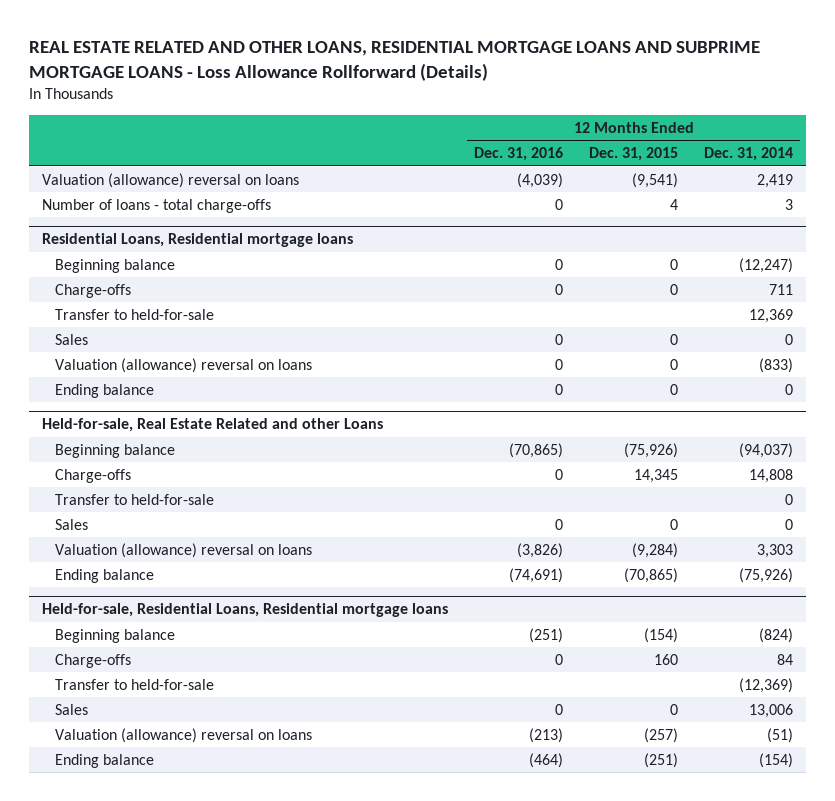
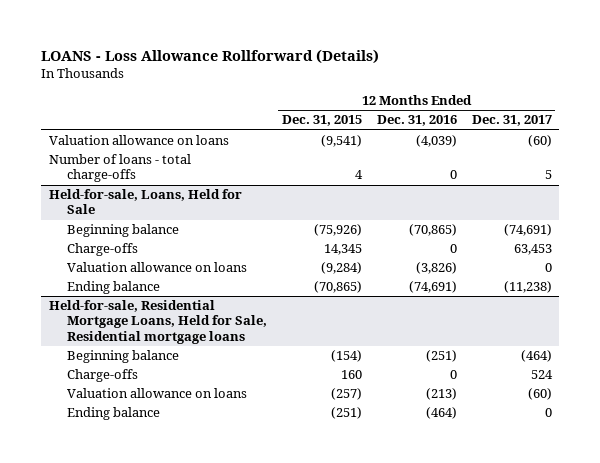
- REAL ESTATE RELATED AND OTHER LOANS, RESIDENTIAL MORTGAGE LOANS AND SUBPRIME MORTGAGE LOANS - Loss Allowance Rollforward (Details)
+ LOANS - Loss Allowance Rollforward (Details)
- | 12 Months Ended Dec. 31, 2016 | 12 Months Ended Dec. 31, 2015 | 12 Months Ended Dec. 31, 2014
+ | 12 Months Ended Dec. 31, 2015 | 12 Months Ended Dec. 31, 2016 | 12 Months Ended Dec. 31, 2017
- Valuation (allowance) reversal on loans | (4,039) | (9,541) | 2,419
+ Valuation allowance on loans | (9,541) | (4,039) | (60)
- Residential Loans, Residential mortgage loans
- Beginning balance | 0 | 0 | (12,247)
- Charge-offs | 0 | 0 | 711
- Transfer to held-for-sale | | | 12,369
- Sales | 0 | 0 | 0
- Valuation (allowance) reversal on loans | 0 | 0 | (833)
- Ending balance | 0 | 0 | 0
- Held-for-sale, Real Estate Related and other Loans
+ Held-for-sale, Loans, Held for Sale
- Transfer to held-for-sale | | | 0
- Sales | 0 | 0 | 0
- Valuation (allowance) reversal on loans | (3,826) | (9,284) | 3,303
+ Valuation allowance on loans | (9,284) | (3,826) | 0
- Held-for-sale, Residential Loans, Residential mortgage loans
+ Held-for-sale, Residential Mortgage Loans, Held for Sale, Residential mortgage loans
- Transfer to held-for-sale | | | (12,369)
- Sales | 0 | 0 | 13,006
- Valuation (allowance) reversal on loans | (213) | (257) | (51)
+ Valuation allowance on loans | (257) | (213) | (60)

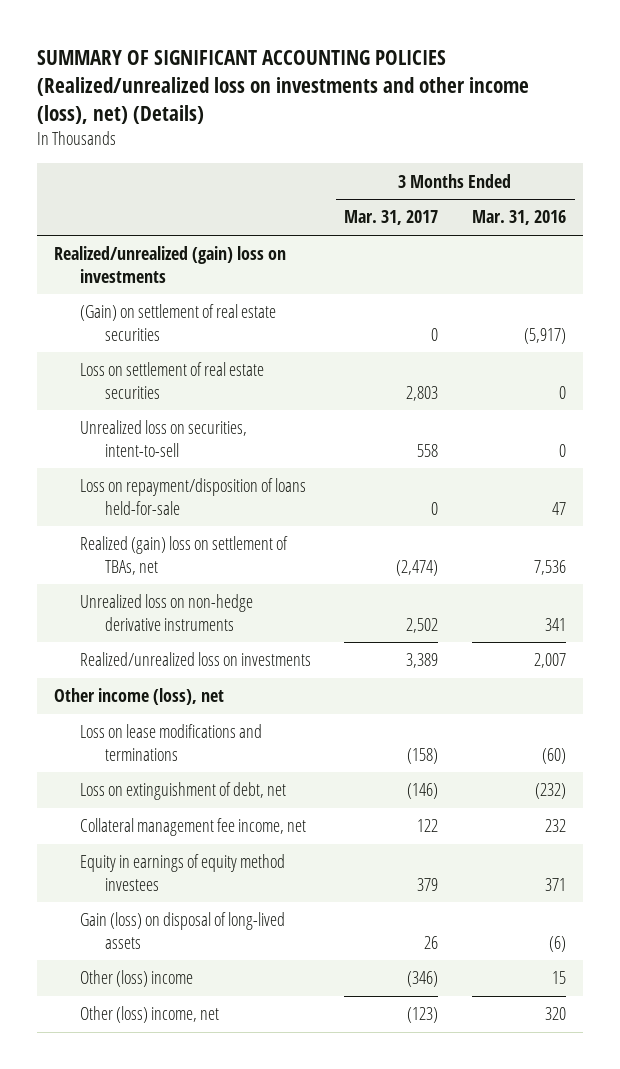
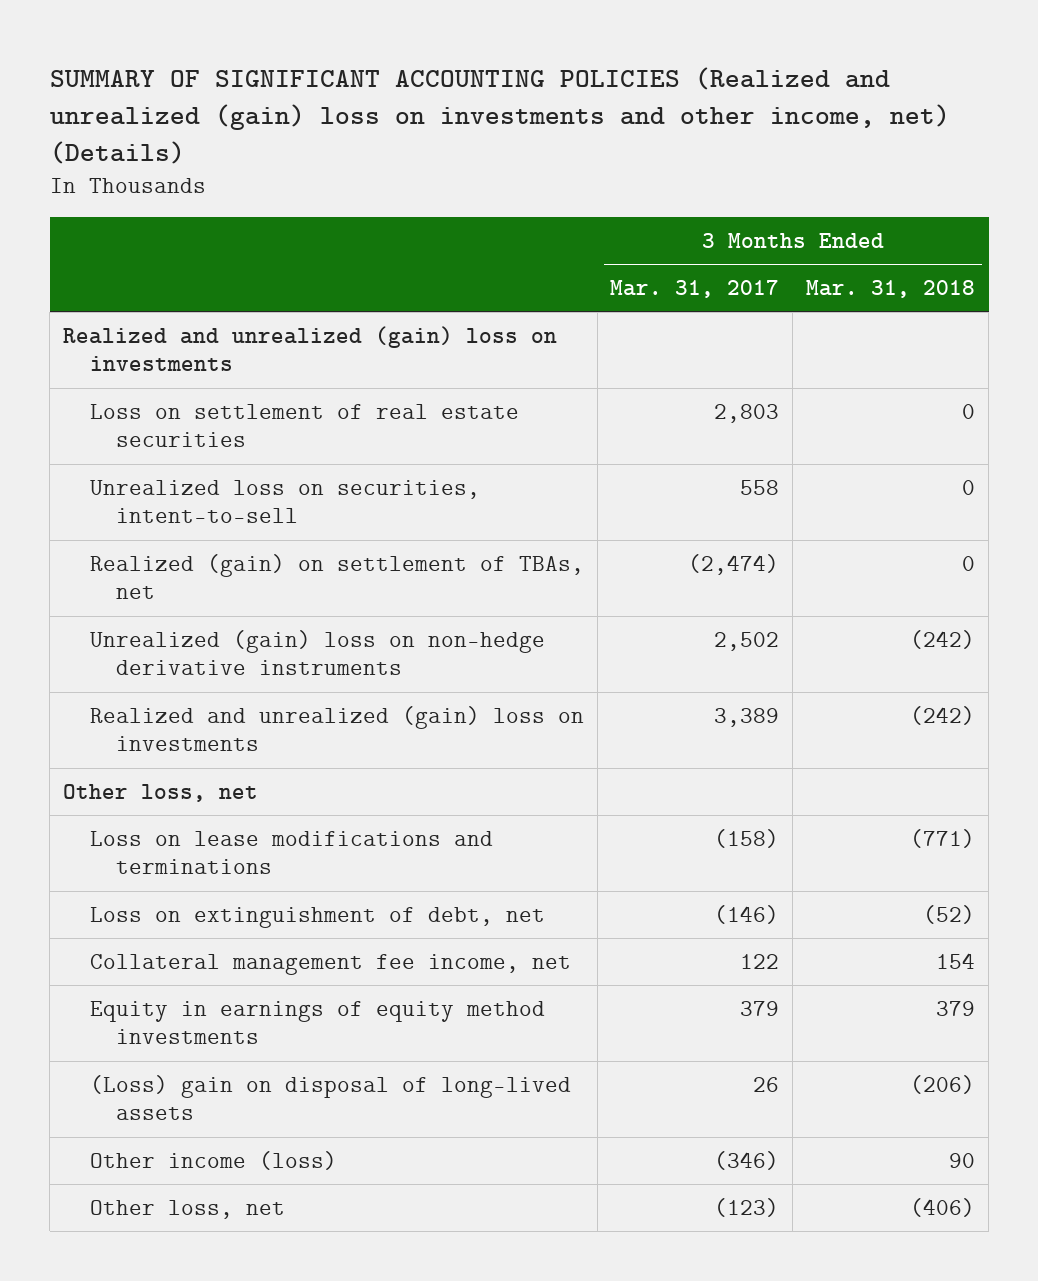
- SUMMARY OF SIGNIFICANT ACCOUNTING POLICIES (Realized/unrealized loss on investments and other income (loss), net) (Details)
+ SUMMARY OF SIGNIFICANT ACCOUNTING POLICIES (Realized and unrealized (gain) loss on investments and other income, net) (Details)
- | 3 Months Ended Mar. 31, 2017 | 3 Months Ended Mar. 31, 2016
+ | 3 Months Ended Mar. 31, 2017 | 3 Months Ended Mar. 31, 2018
- Realized/unrealized (gain) loss on investments
- (Gain) on settlement of real estate securities | 0 | (5,917)
+ Realized and unrealized (gain) loss on investments
- Loss on repayment/disposition of loans held-for-sale | 0 | 47
- Realized (gain) loss on settlement of TBAs, net | (2,474) | 7,536
- Unrealized loss on non-hedge derivative instruments | 2,502 | 341
- Realized/unrealized loss on investments | 3,389 | 2,007
- Other income (loss), net
+ Realized (gain) on settlement of TBAs, net | (2,474) | 0
+ Unrealized (gain) loss on non-hedge derivative instruments | 2,502 | (242)
+ Realized and unrealized (gain) loss on investments | 3,389 | (242)
+ Other loss, net
- Equity in earnings of equity method investees | 379 | 371
- Gain (loss) on disposal of long-lived assets | 26 | (6)
- Other (loss) income | (346) | 15
- Other (loss) income, net | (123) | 320
+ Equity in earnings of equity method investments | 379 | 379
+ (Loss) gain on disposal of long-lived assets | 26 | (206)
+ Other income (loss) | (346) | 90
+ Other loss, net | (123) | (406)

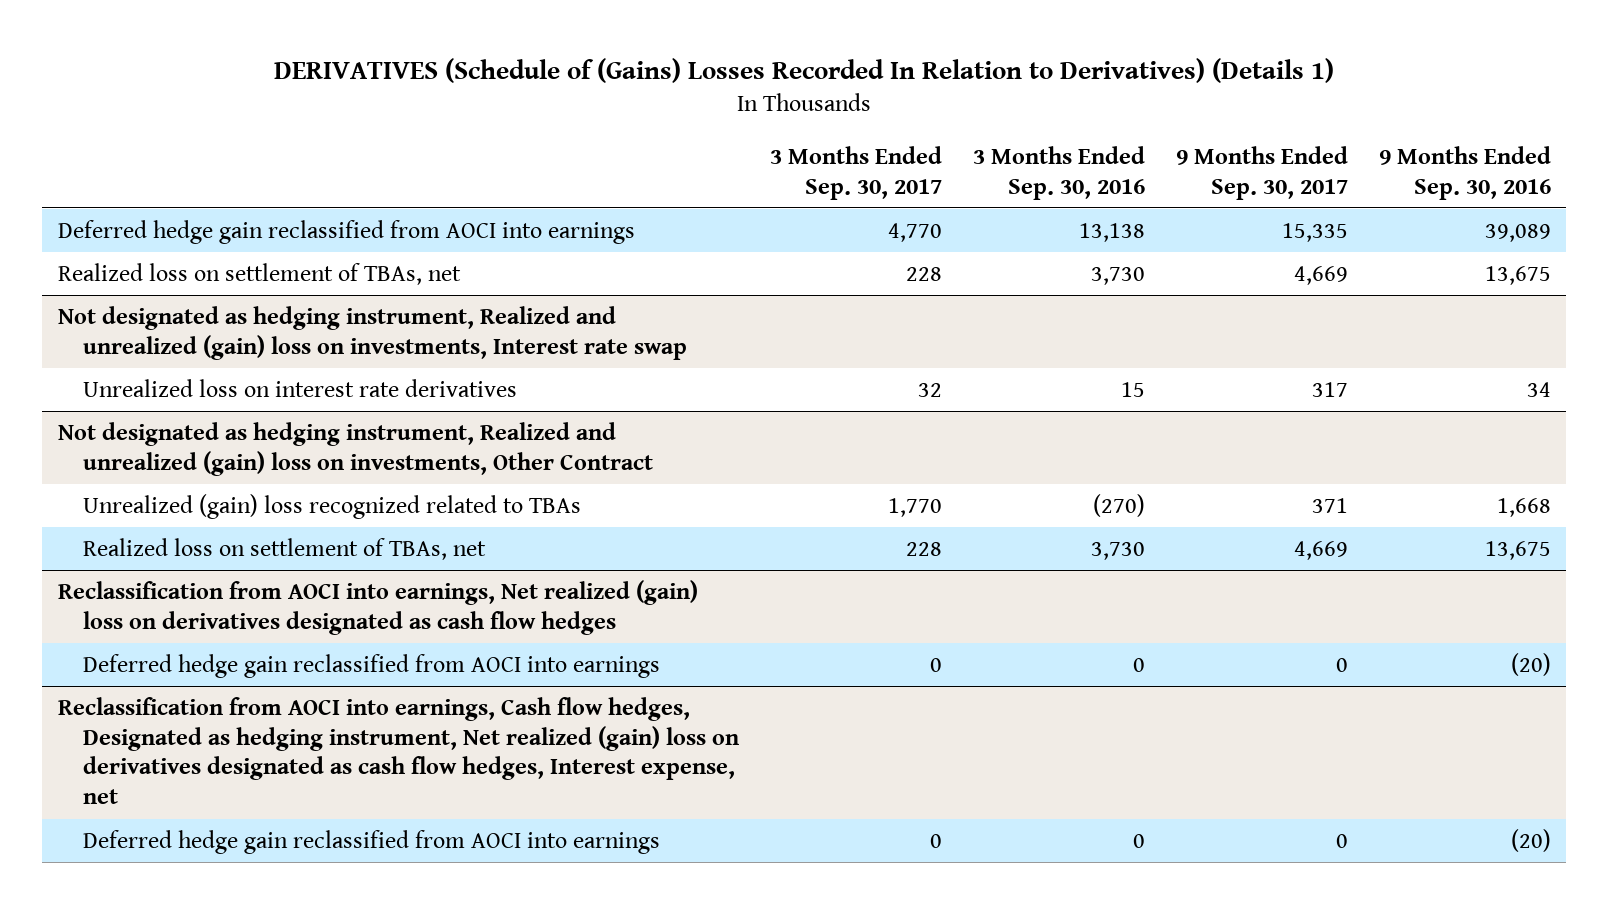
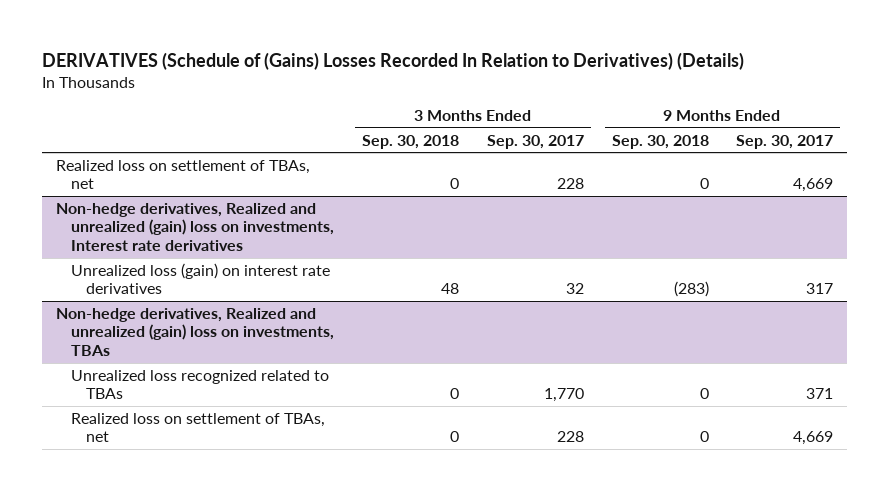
- DERIVATIVES (Schedule of (Gains) Losses Recorded In Relation to Derivatives) (Details 1)
+ DERIVATIVES (Schedule of (Gains) Losses Recorded In Relation to Derivatives) (Details)
- | 3 Months Ended Sep. 30, 2017 | 3 Months Ended Sep. 30, 2016 | 9 Months Ended Sep. 30, 2017 | 9 Months Ended Sep. 30, 2016
+ | 3 Months Ended Sep. 30, 2018 | 3 Months Ended Sep. 30, 2017 | 9 Months Ended Sep. 30, 2018 | 9 Months Ended Sep. 30, 2017
- Deferred hedge gain reclassified from AOCI into earnings | 4,770 | 13,138 | 15,335 | 39,089
- Not designated as hedging instrument, Realized and unrealized (gain) loss on investments, Interest rate swap
- Unrealized loss on interest rate derivatives | 32 | 15 | 317 | 34
- Not designated as hedging instrument, Realized and unrealized (gain) loss on investments, Other Contract
- Unrealized (gain) loss recognized related to TBAs | 1,770 | (270) | 371 | 1,668
+ Non-hedge derivatives, Realized and unrealized (gain) loss on investments, Interest rate derivatives
+ Unrealized loss (gain) on interest rate derivatives | 48 | 32 | (283) | 317
+ Non-hedge derivatives, Realized and unrealized (gain) loss on investments, TBAs
+ Unrealized loss recognized related to TBAs | 0 | 1,770 | 0 | 371
- Reclassification from AOCI into earnings, Net realized (gain) loss on derivatives designated as cash flow hedges
- Deferred hedge gain reclassified from AOCI into earnings | 0 | 0 | 0 | (20)
- Reclassification from AOCI into earnings, Cash flow hedges, Designated as hedging instrument, Net realized (gain) loss on derivatives designated as cash flow hedges, Interest expense, net
- Deferred hedge gain reclassified from AOCI into earnings | 0 | 0 | 0 | (20)

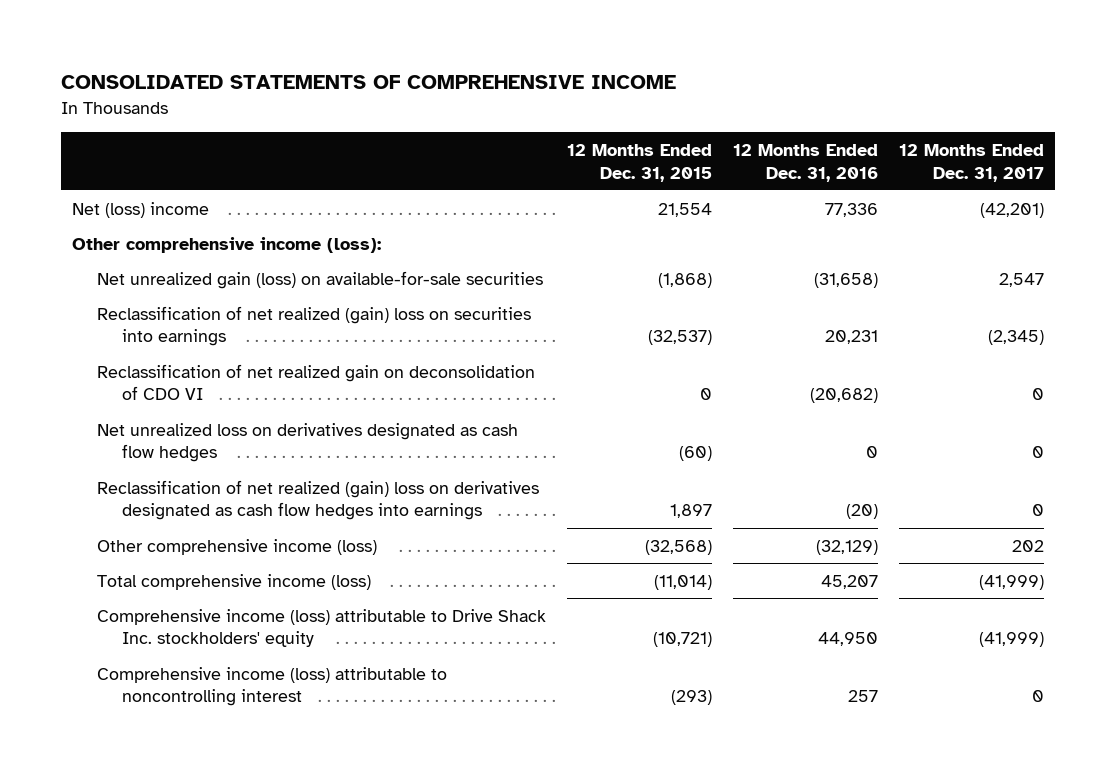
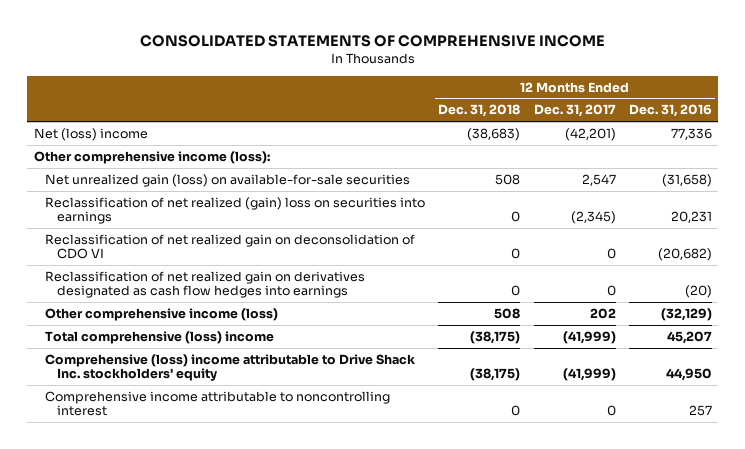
- | 12 Months Ended Dec. 31, 2015 | 12 Months Ended Dec. 31, 2016 | 12 Months Ended Dec. 31, 2017
+ | 12 Months Ended Dec. 31, 2018 | 12 Months Ended Dec. 31, 2017 | 12 Months Ended Dec. 31, 2016
- Net unrealized loss on derivatives designated as cash flow hedges | (60) | 0 | 0
- Reclassification of net realized (gain) loss on derivatives designated as cash flow hedges into earnings | 1,897 | (20) | 0
+ Reclassification of net realized gain on derivatives designated as cash flow hedges into earnings | 0 | 0 | (20)
- Total comprehensive income (loss) | (11,014) | 45,207 | (41,999)
- Comprehensive income (loss) attributable to Drive Shack Inc. stockholders' equity | (10,721) | 44,950 | (41,999)
- Comprehensive income (loss) attributable to noncontrolling interest | (293) | 257 | 0
+ Total comprehensive (loss) income | (38,175) | (41,999) | 45,207
+ Comprehensive (loss) income attributable to Drive Shack Inc. stockholders' equity | (38,175) | (41,999) | 44,950
+ Comprehensive income attributable to noncontrolling interest | 0 | 0 | 257

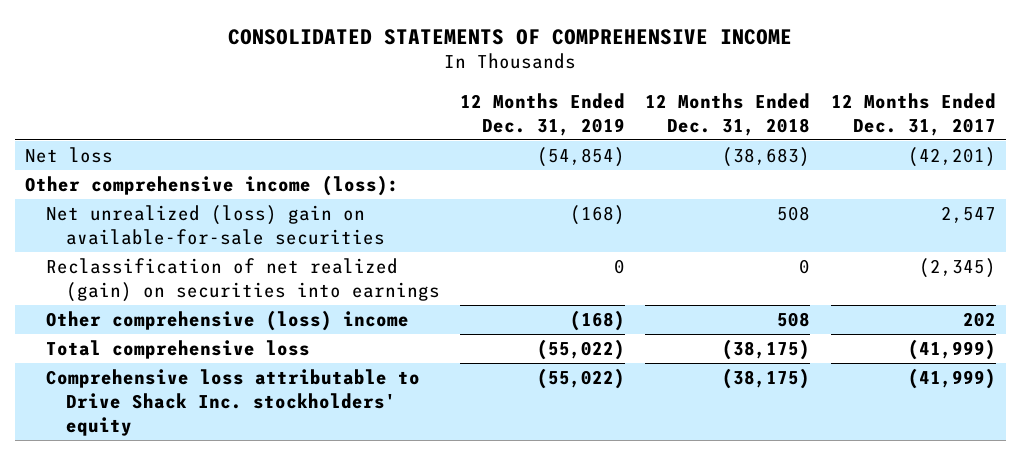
- | 12 Months Ended Dec. 31, 2018 | 12 Months Ended Dec. 31, 2017 | 12 Months Ended Dec. 31, 2016
+ | 12 Months Ended Dec. 31, 2019 | 12 Months Ended Dec. 31, 2018 | 12 Months Ended Dec. 31, 2017
- Net (loss) income | (38,683) | (42,201) | 77,336
+ Net loss | (54,854) | (38,683) | (42,201)
- Net unrealized gain (loss) on available-for-sale securities | 508 | 2,547 | (31,658)
- Reclassification of net realized (gain) loss on securities into earnings | 0 | (2,345) | 20,231
- Reclassification of net realized gain on deconsolidation of CDO VI | 0 | 0 | (20,682)
- Reclassification of net realized gain on derivatives designated as cash flow hedges into earnings | 0 | 0 | (20)
- Other comprehensive income (loss) | 508 | 202 | (32,129)
- Total comprehensive (loss) income | (38,175) | (41,999) | 45,207
- Comprehensive (loss) income attributable to Drive Shack Inc. stockholders' equity | (38,175) | (41,999) | 44,950
- Comprehensive income attributable to noncontrolling interest | 0 | 0 | 257
+ Net unrealized (loss) gain on available-for-sale securities | (168) | 508 | 2,547
+ Reclassification of net realized (gain) on securities into earnings | 0 | 0 | (2,345)
+ Other comprehensive (loss) income | (168) | 508 | 202
+ Total comprehensive loss | (55,022) | (38,175) | (41,999)
+ Comprehensive loss attributable to Drive Shack Inc. stockholders' equity | (55,022) | (38,175) | (41,999)

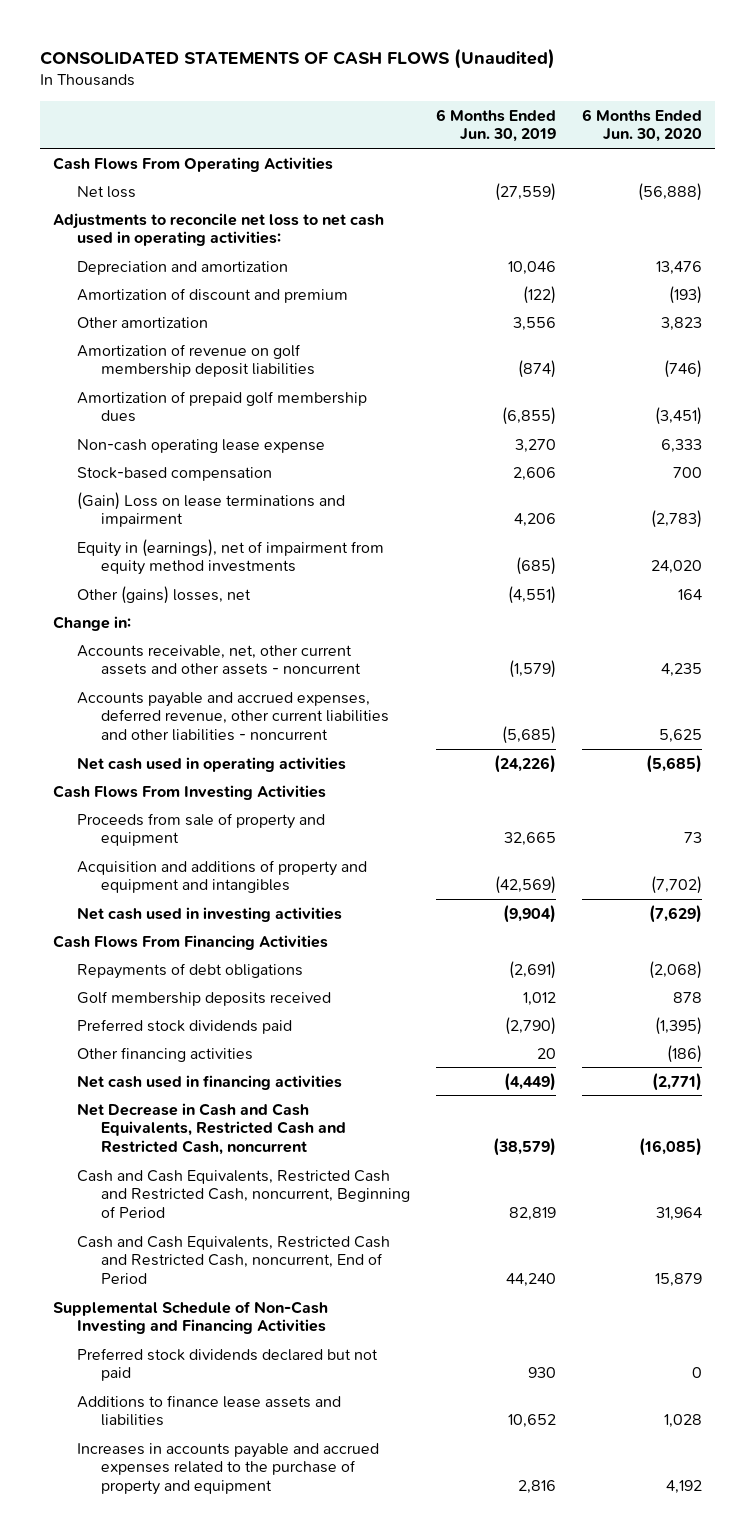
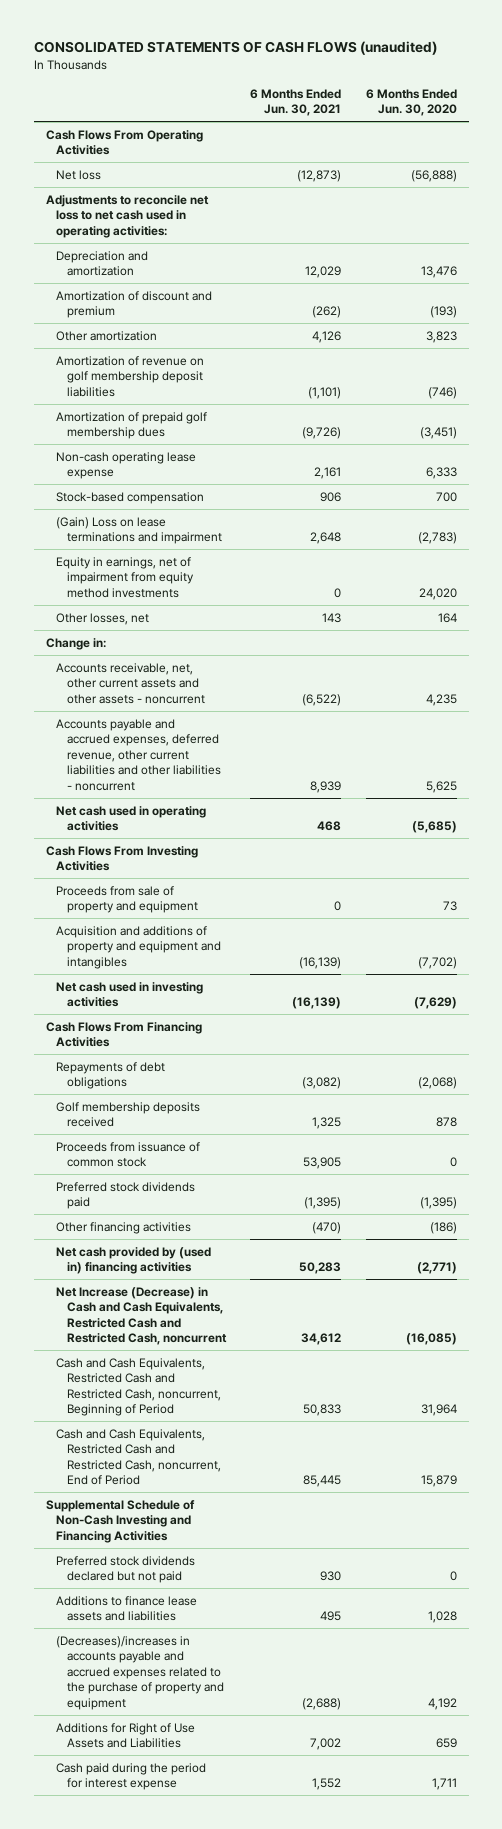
- CONSOLIDATED STATEMENTS OF CASH FLOWS (Unaudited)
+ CONSOLIDATED STATEMENTS OF CASH FLOWS (unaudited)
- | 6 Months Ended Jun. 30, 2019 | 6 Months Ended Jun. 30, 2020
+ | 6 Months Ended Jun. 30, 2021 | 6 Months Ended Jun. 30, 2020
- Equity in (earnings), net of impairment from equity method investments | (685) | 24,020
- Other (gains) losses, net | (4,551) | 164
+ Equity in earnings, net of impairment from equity method investments | 0 | 24,020
+ Other losses, net | 143 | 164
+ Proceeds from issuance of common stock | 53,905 | 0
- Net cash used in financing activities | (4,449) | (2,771)
- Net Decrease in Cash and Cash Equivalents, Restricted Cash and Restricted Cash, noncurrent | (38,579) | (16,085)
+ Net cash provided by (used in) financing activities | 50,283 | (2,771)
+ Net Increase (Decrease) in Cash and Cash Equivalents, Restricted Cash and Restricted Cash, noncurrent | 34,612 | (16,085)
- Increases in accounts payable and accrued expenses related to the purchase of property and equipment | 2,816 | 4,192
+ (Decreases)/increases in accounts payable and accrued expenses related to the purchase of property and equipment | (2,688) | 4,192
+ Additions for Right of Use Assets and Liabilities | 7,002 | 659
+ Cash paid during the period for interest expense | 1,552 | 1,711

